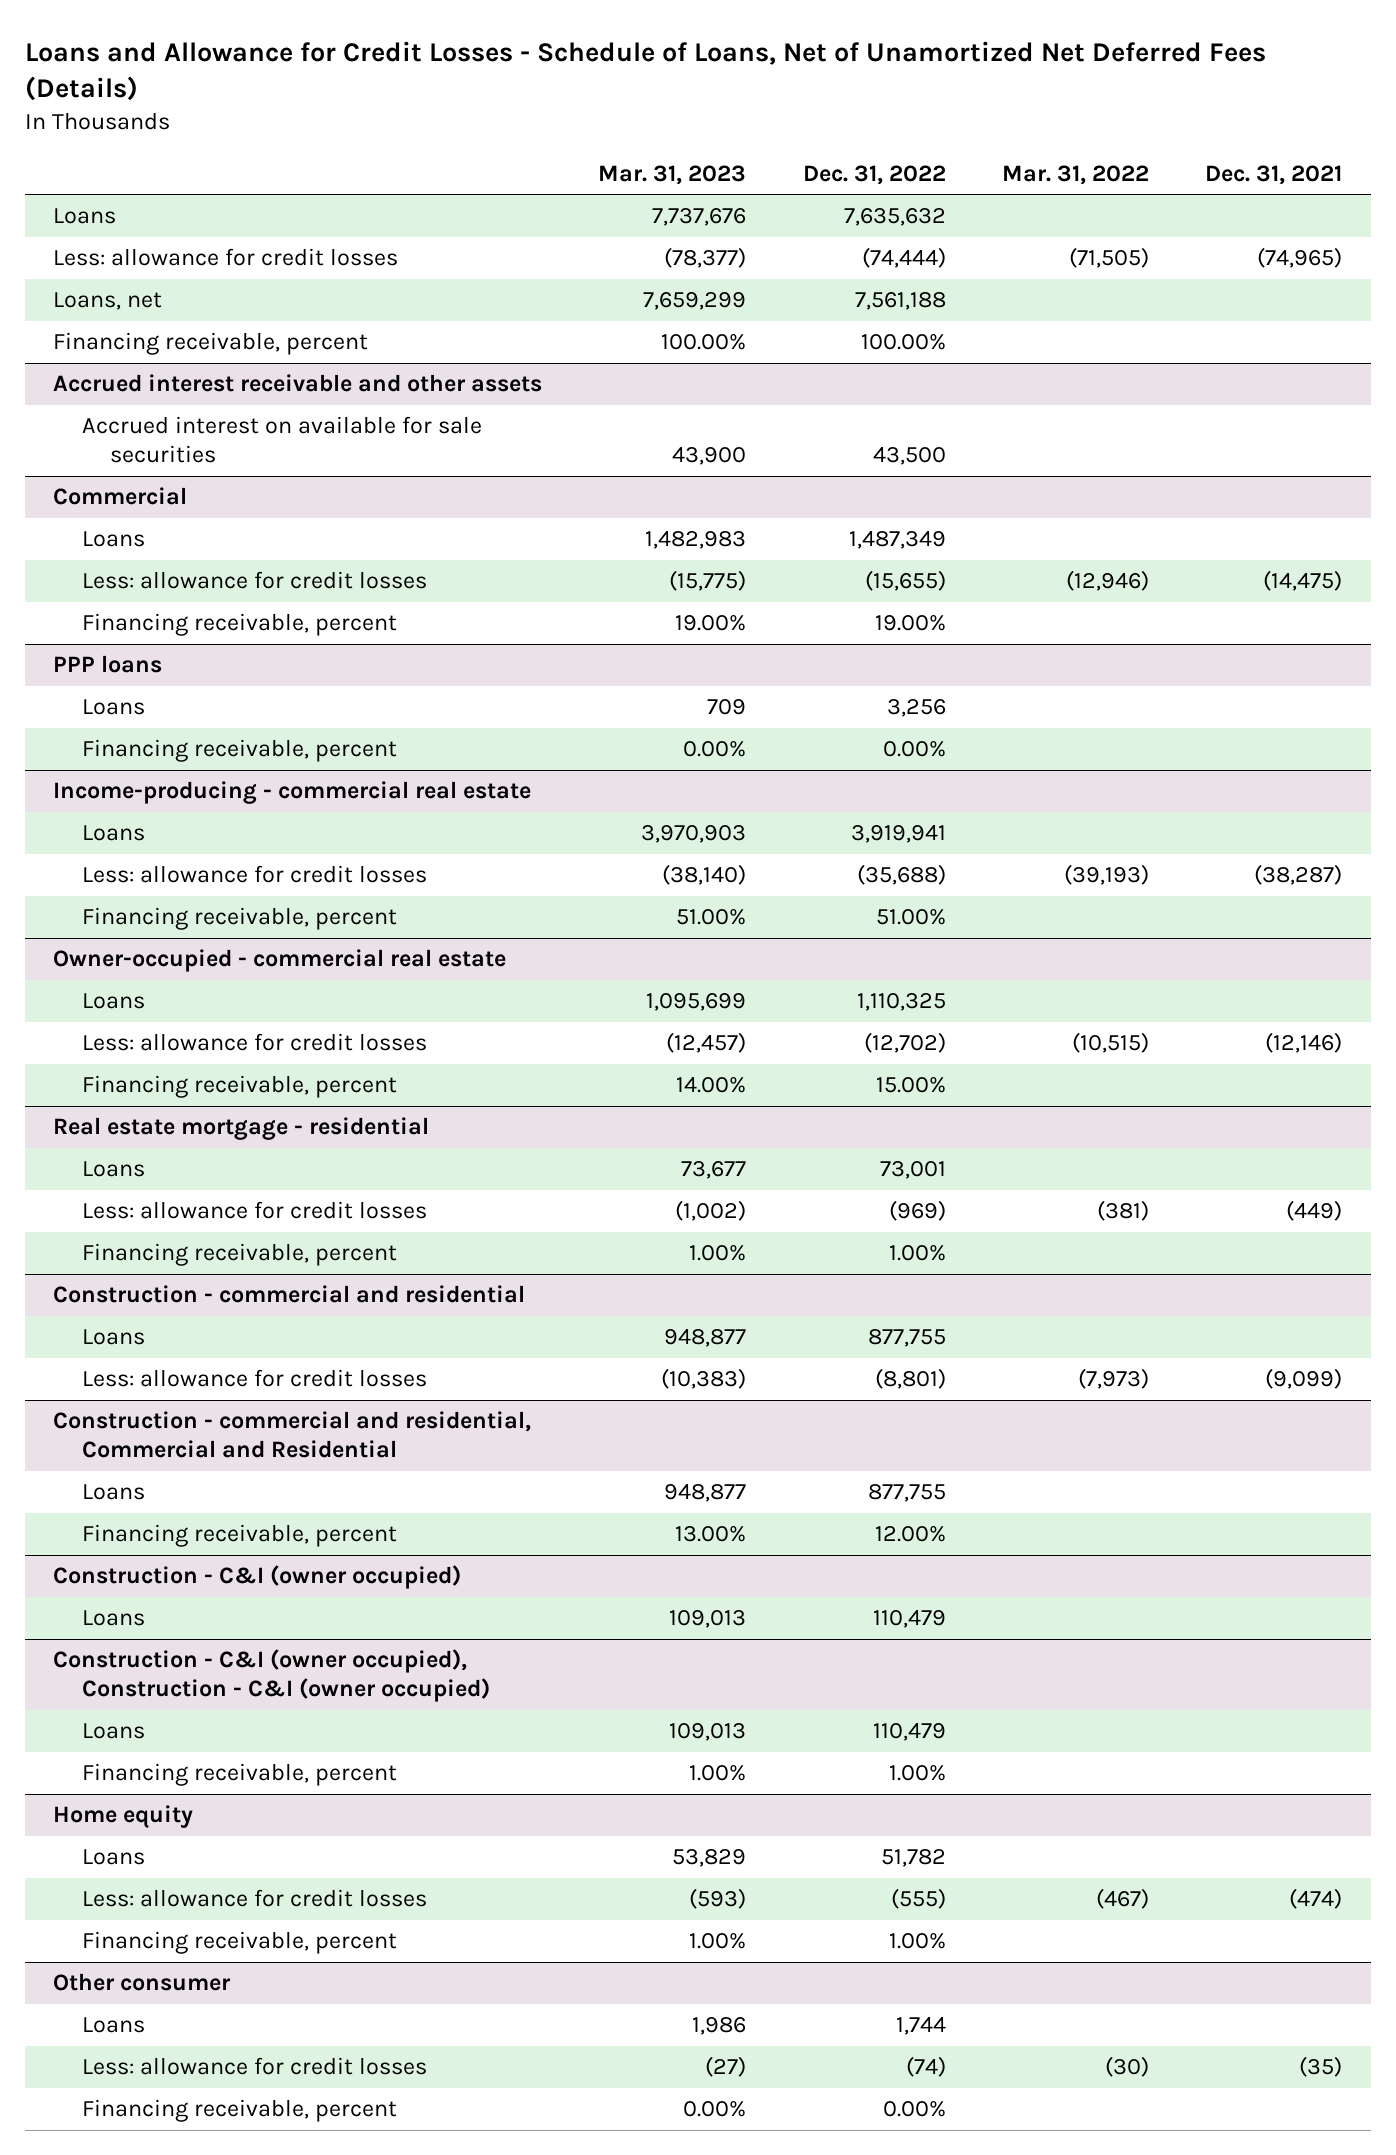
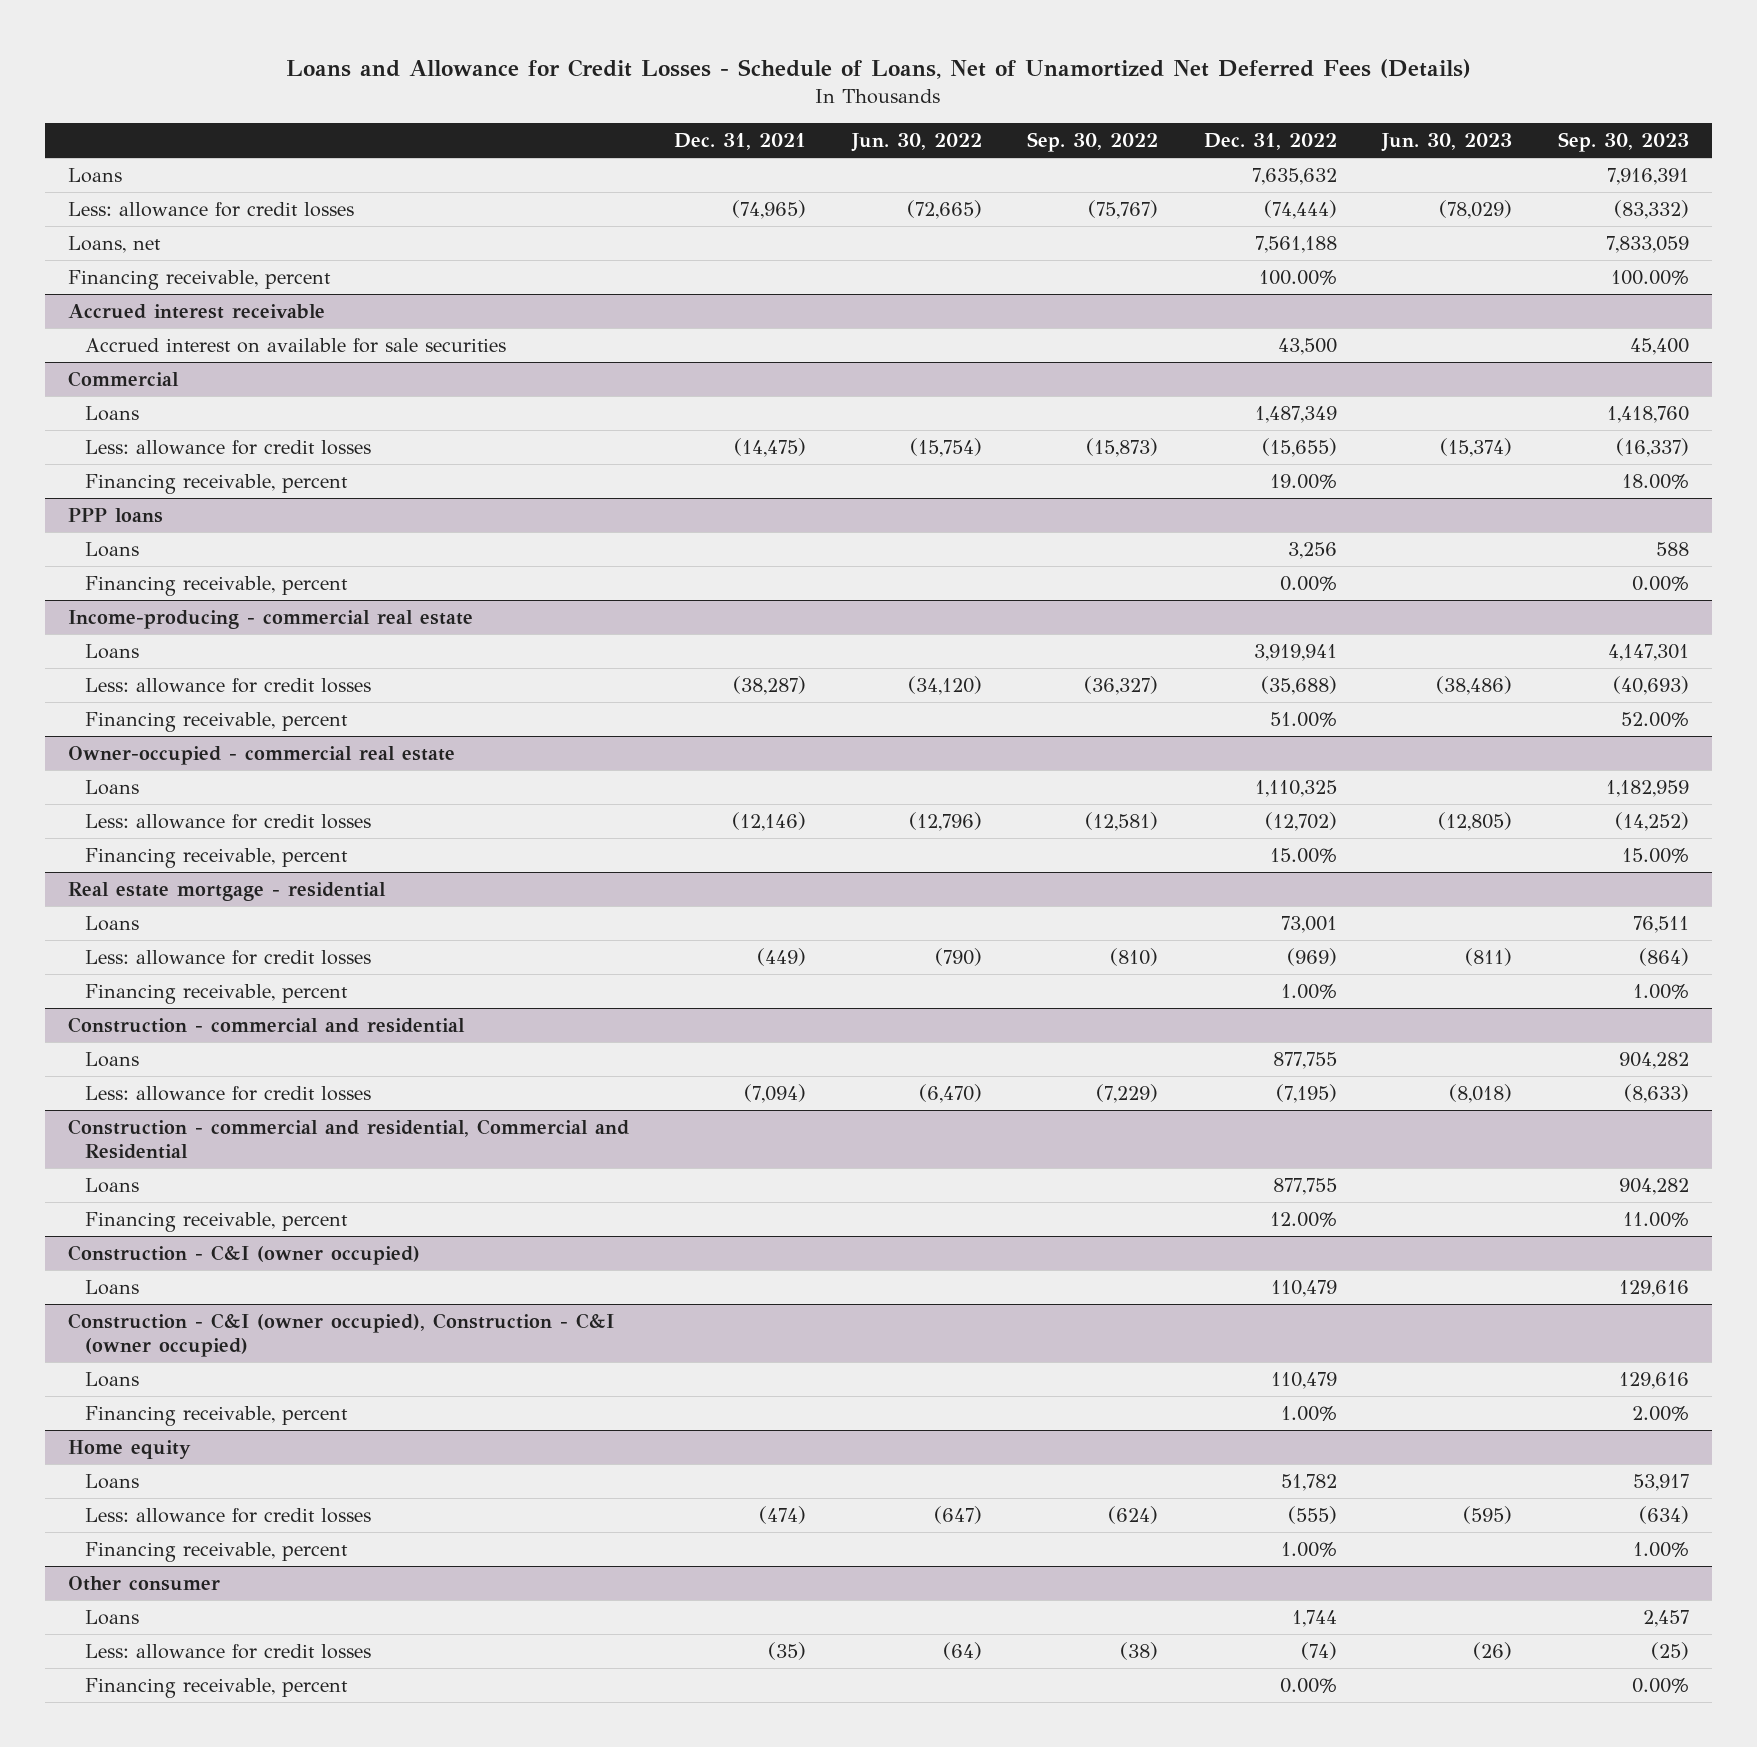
- | Mar. 31, 2023 | Dec. 31, 2022 | Mar. 31, 2022 | Dec. 31, 2021
+ | Dec. 31, 2021 | Jun. 30, 2022 | Sep. 30, 2022 | Dec. 31, 2022 | Jun. 30, 2023 | Sep. 30, 2023
- Accrued interest receivable and other assets
+ Accrued interest receivable
@ Construction - commercial and residential
- Less: allowance for credit losses | (10,383) | (8,801) | (7,973) | (9,099)
+ Less: allowance for credit losses | (7,094) | (6,470) | (7,229) | (7,195) | (8,018) | (8,633)

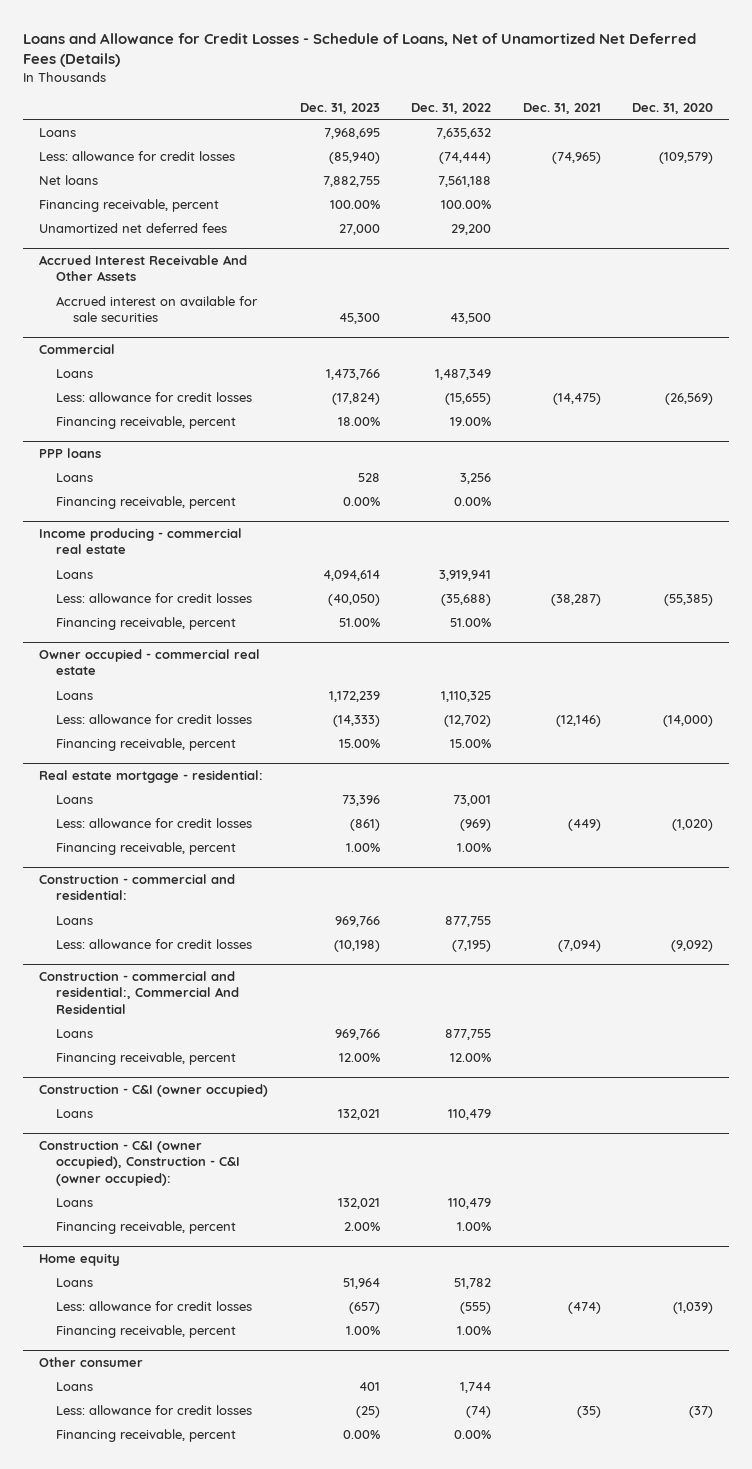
- | Dec. 31, 2021 | Jun. 30, 2022 | Sep. 30, 2022 | Dec. 31, 2022 | Jun. 30, 2023 | Sep. 30, 2023
+ | Dec. 31, 2023 | Dec. 31, 2022 | Dec. 31, 2021 | Dec. 31, 2020
- Loans, net | | | | 7,561,188 | | 7,833,059
+ Net loans | 7,882,755 | 7,561,188 | |
- Accrued interest receivable
+ Unamortized net deferred fees | 27,000 | 29,200 | |
+ Accrued Interest Receivable And Other Assets
- Income-producing - commercial real estate
+ Income producing - commercial real estate
- Owner-occupied - commercial real estate
+ Owner occupied - commercial real estate
- Real estate mortgage - residential
+ Real estate mortgage - residential:
- Construction - commercial and residential
+ Construction - commercial and residential:
- Construction - commercial and residential, Commercial and Residential
+ Construction - commercial and residential:, Commercial And Residential
- Construction - C&I (owner occupied), Construction - C&I (owner occupied)
+ Construction - C&I (owner occupied), Construction - C&I (owner occupied):

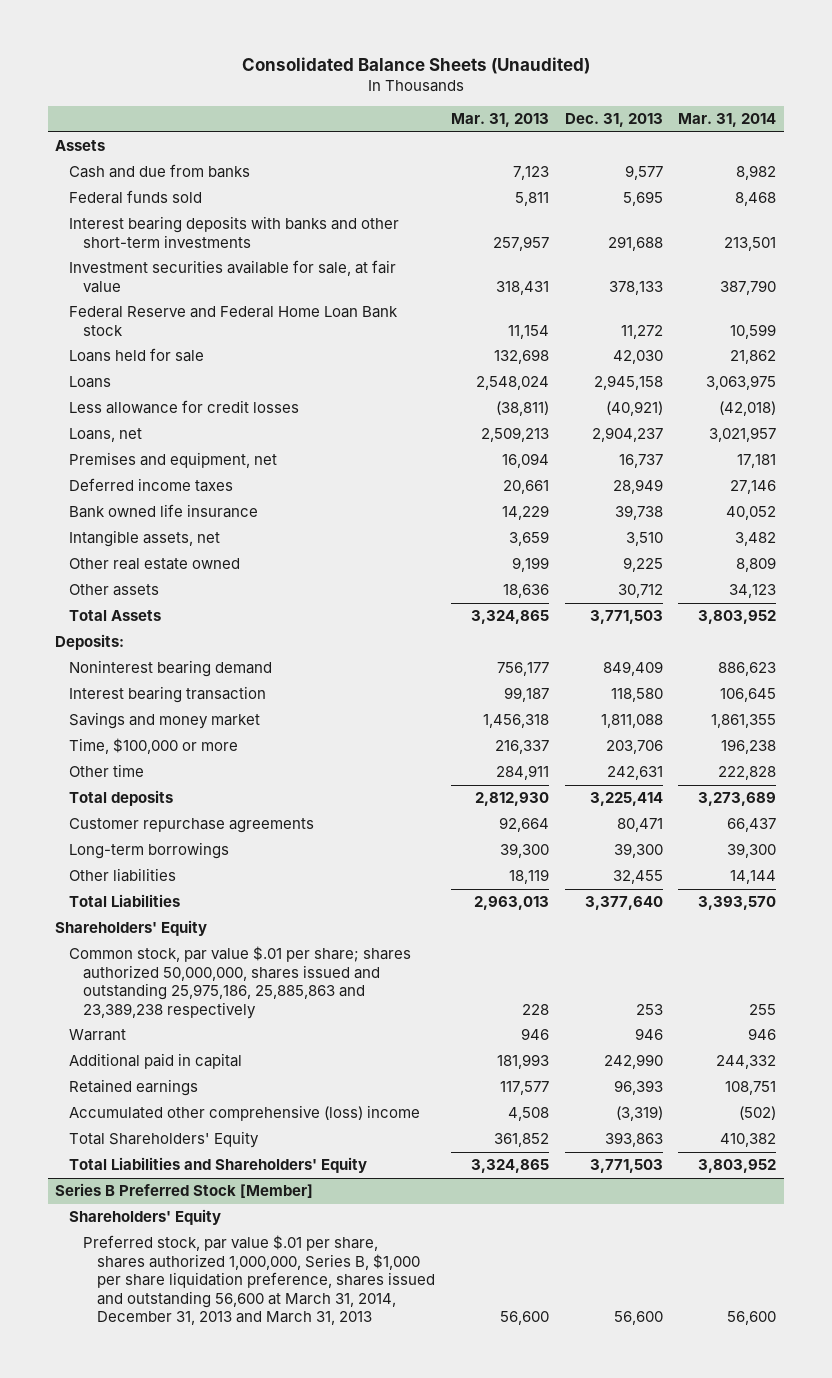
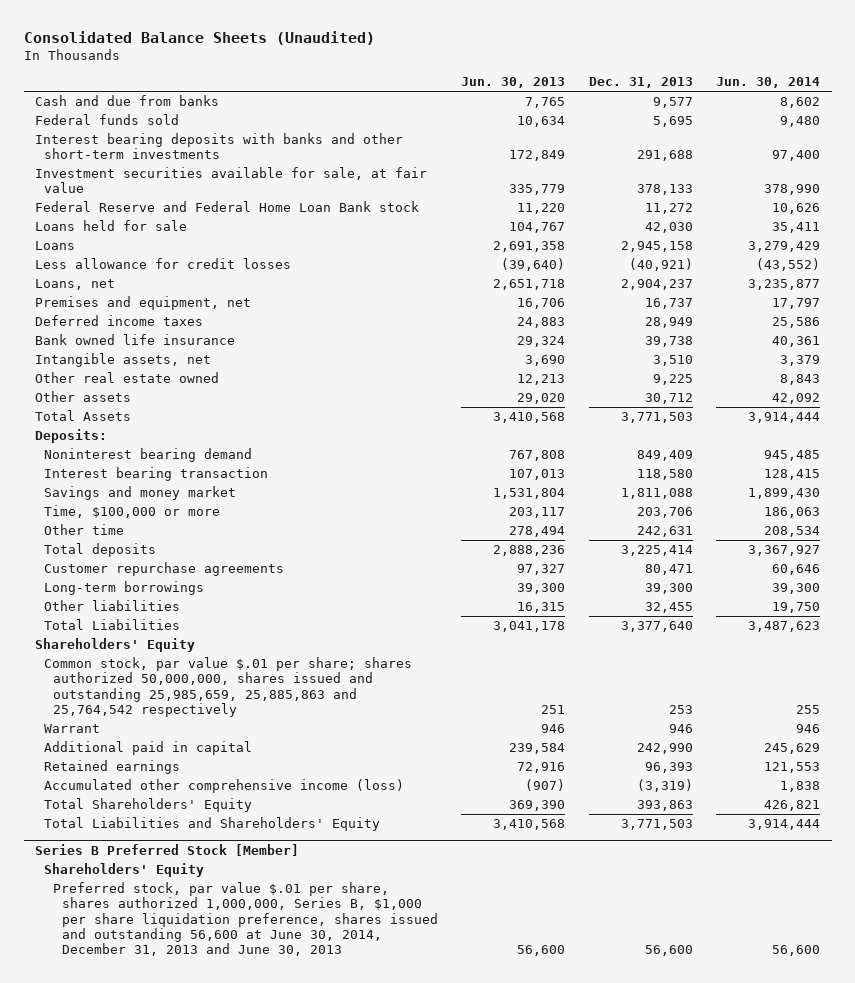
- | Mar. 31, 2013 | Dec. 31, 2013 | Mar. 31, 2014
+ | Jun. 30, 2013 | Dec. 31, 2013 | Jun. 30, 2014
- Assets
- Common stock, par value $.01 per share; shares authorized 50,000,000, shares issued and outstanding 25,975,186, 25,885,863 and 23,389,238 respectively | 228 | 253 | 255
+ Common stock, par value $.01 per share; shares authorized 50,000,000, shares issued and outstanding 25,985,659, 25,885,863 and 25,764,542 respectively | 251 | 253 | 255
- Accumulated other comprehensive (loss) income | 4,508 | (3,319) | (502)
+ Accumulated other comprehensive income (loss) | (907) | (3,319) | 1,838
@ Series B Preferred Stock [Member]
- Preferred stock, par value $.01 per share, shares authorized 1,000,000, Series B, $1,000 per share liquidation preference, shares issued and outstanding 56,600 at March 31, 2014, December 31, 2013 and March 31, 2013 | 56,600 | 56,600 | 56,600
+ Preferred stock, par value $.01 per share, shares authorized 1,000,000, Series B, $1,000 per share liquidation preference, shares issued and outstanding 56,600 at June 30, 2014, December 31, 2013 and June 30, 2013 | 56,600 | 56,600 | 56,600

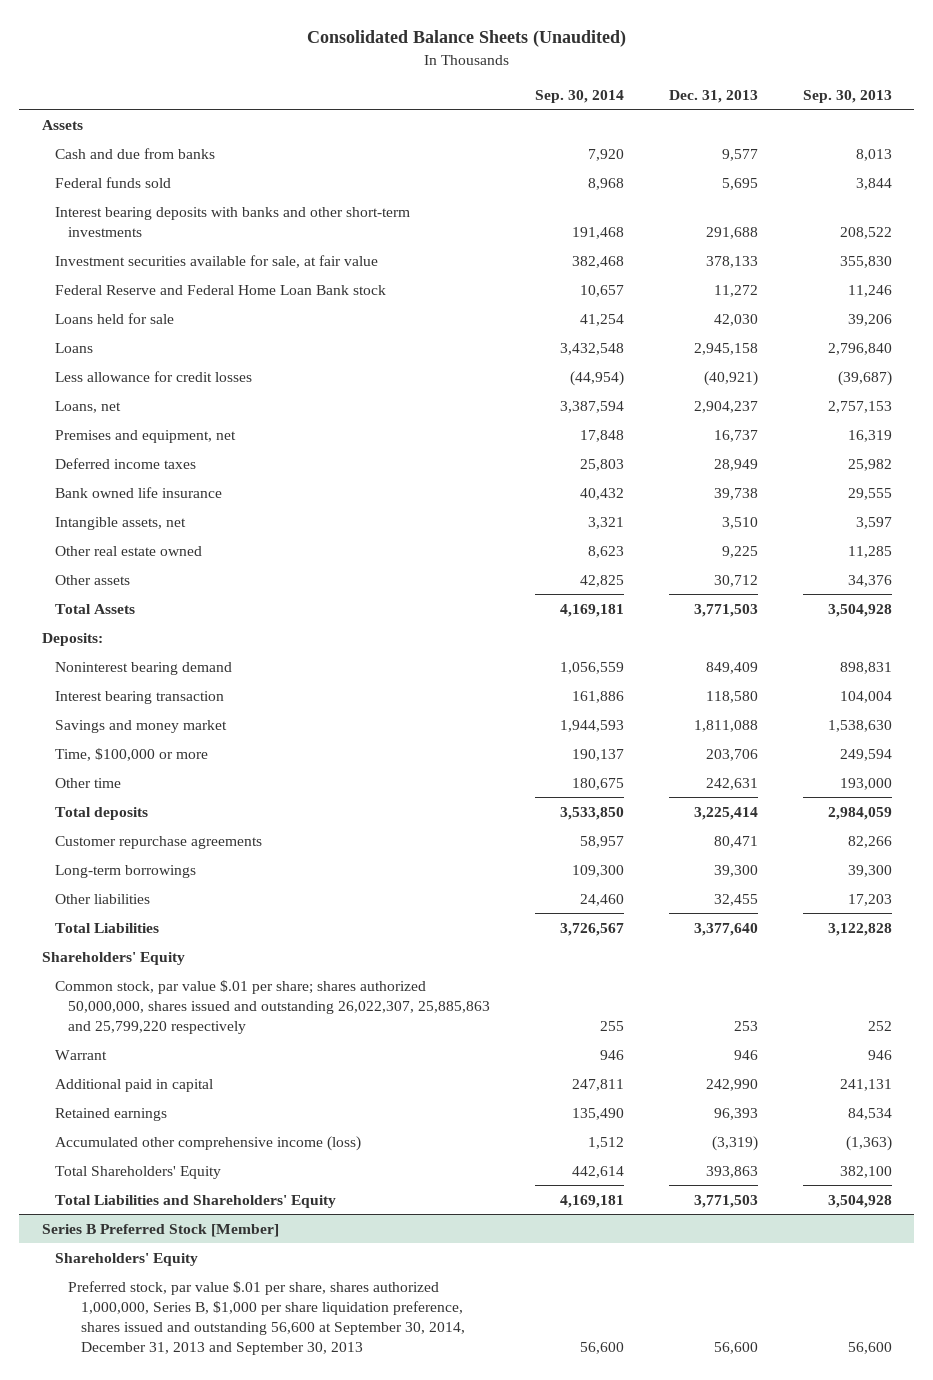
- | Jun. 30, 2013 | Dec. 31, 2013 | Jun. 30, 2014
+ | Sep. 30, 2014 | Dec. 31, 2013 | Sep. 30, 2013
+ Assets
- Common stock, par value $.01 per share; shares authorized 50,000,000, shares issued and outstanding 25,985,659, 25,885,863 and 25,764,542 respectively | 251 | 253 | 255
+ Common stock, par value $.01 per share; shares authorized 50,000,000, shares issued and outstanding 26,022,307, 25,885,863 and 25,799,220 respectively | 255 | 253 | 252
@ Series B Preferred Stock [Member]
- Preferred stock, par value $.01 per share, shares authorized 1,000,000, Series B, $1,000 per share liquidation preference, shares issued and outstanding 56,600 at June 30, 2014, December 31, 2013 and June 30, 2013 | 56,600 | 56,600 | 56,600
+ Preferred stock, par value $.01 per share, shares authorized 1,000,000, Series B, $1,000 per share liquidation preference, shares issued and outstanding 56,600 at September 30, 2014, December 31, 2013 and September 30, 2013 | 56,600 | 56,600 | 56,600

